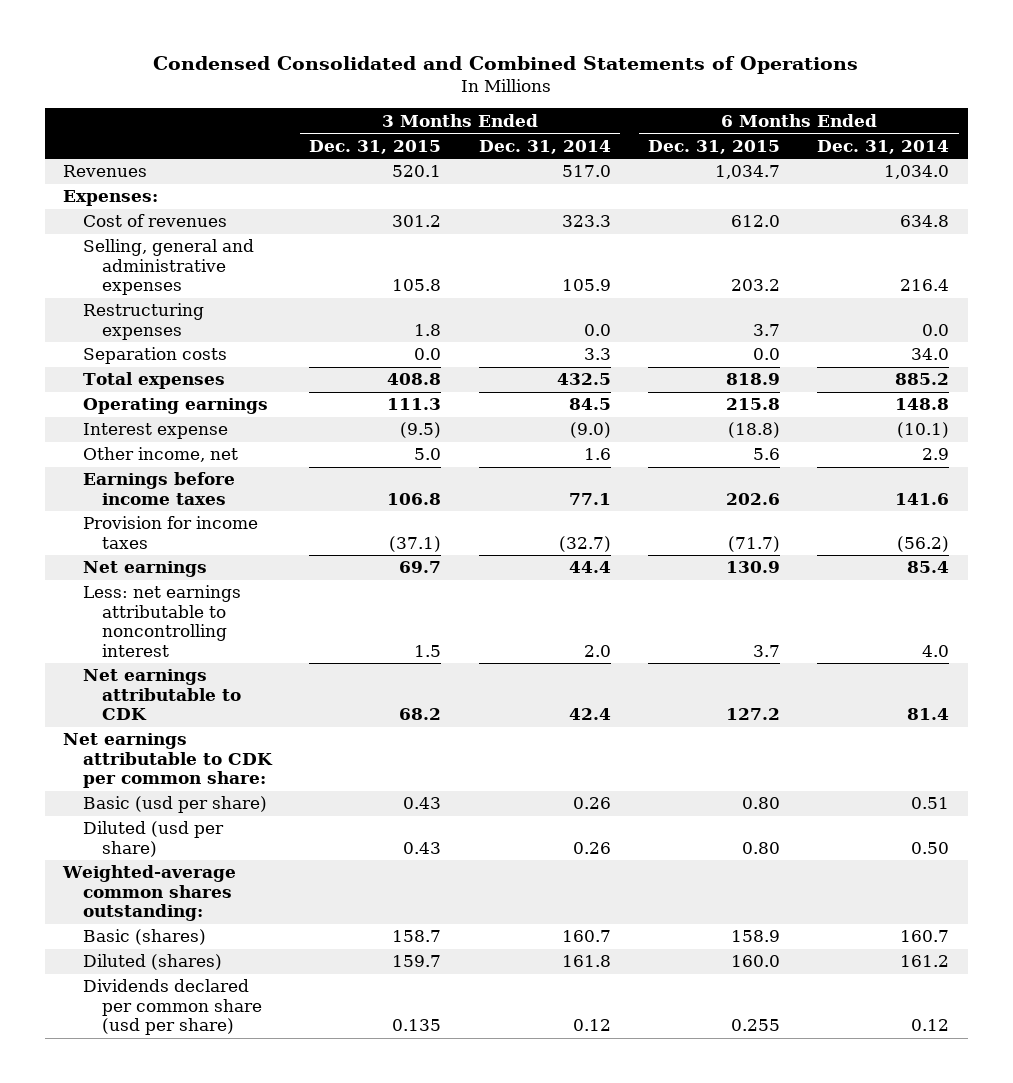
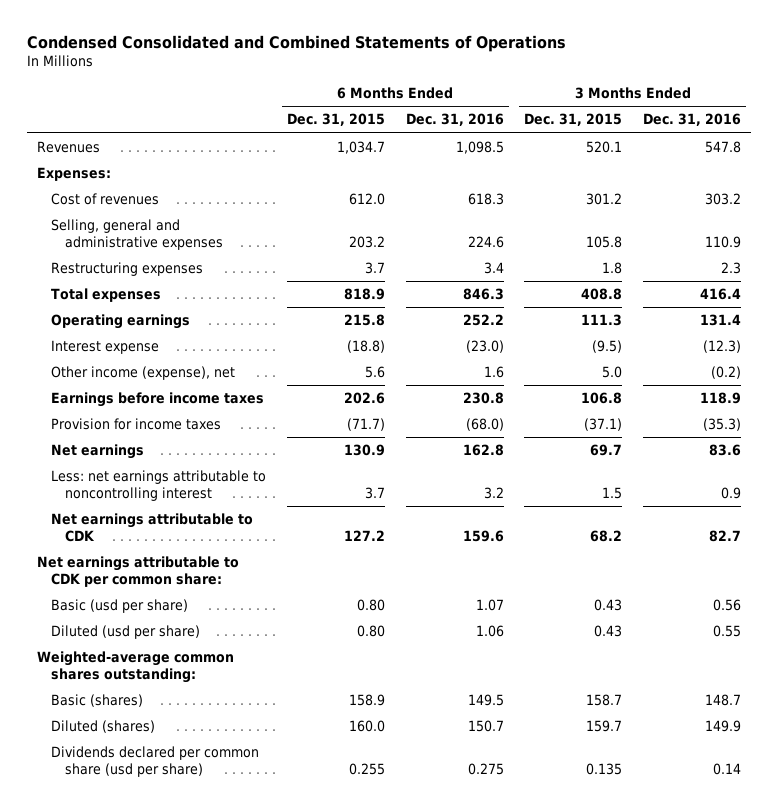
- | 3 Months Ended Dec. 31, 2015 | 3 Months Ended Dec. 31, 2014 | 6 Months Ended Dec. 31, 2015 | 6 Months Ended Dec. 31, 2014
+ | 6 Months Ended Dec. 31, 2015 | 6 Months Ended Dec. 31, 2016 | 3 Months Ended Dec. 31, 2015 | 3 Months Ended Dec. 31, 2016
- Separation costs | 0.0 | 3.3 | 0.0 | 34.0
- Other income, net | 5.0 | 1.6 | 5.6 | 2.9
+ Other income (expense), net | 5.6 | 1.6 | 5.0 | (0.2)

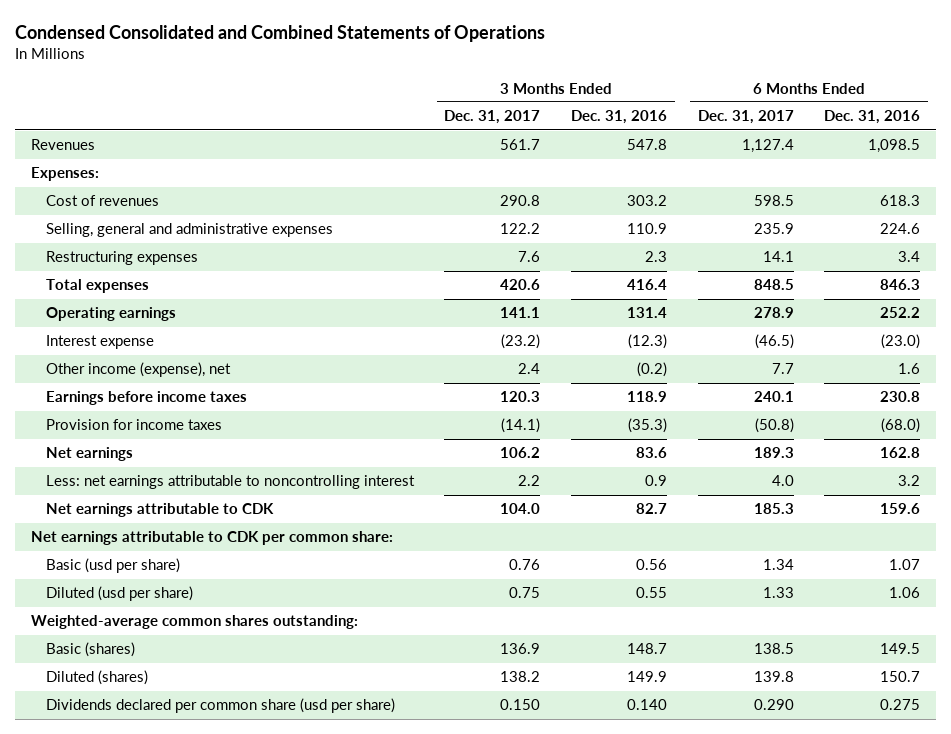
- | 6 Months Ended Dec. 31, 2015 | 6 Months Ended Dec. 31, 2016 | 3 Months Ended Dec. 31, 2015 | 3 Months Ended Dec. 31, 2016
+ | 3 Months Ended Dec. 31, 2017 | 3 Months Ended Dec. 31, 2016 | 6 Months Ended Dec. 31, 2017 | 6 Months Ended Dec. 31, 2016
- Dividends declared per common share (usd per share) | 0.255 | 0.275 | 0.135 | 0.14
+ Dividends declared per common share (usd per share) | 0.150 | 0.140 | 0.290 | 0.275

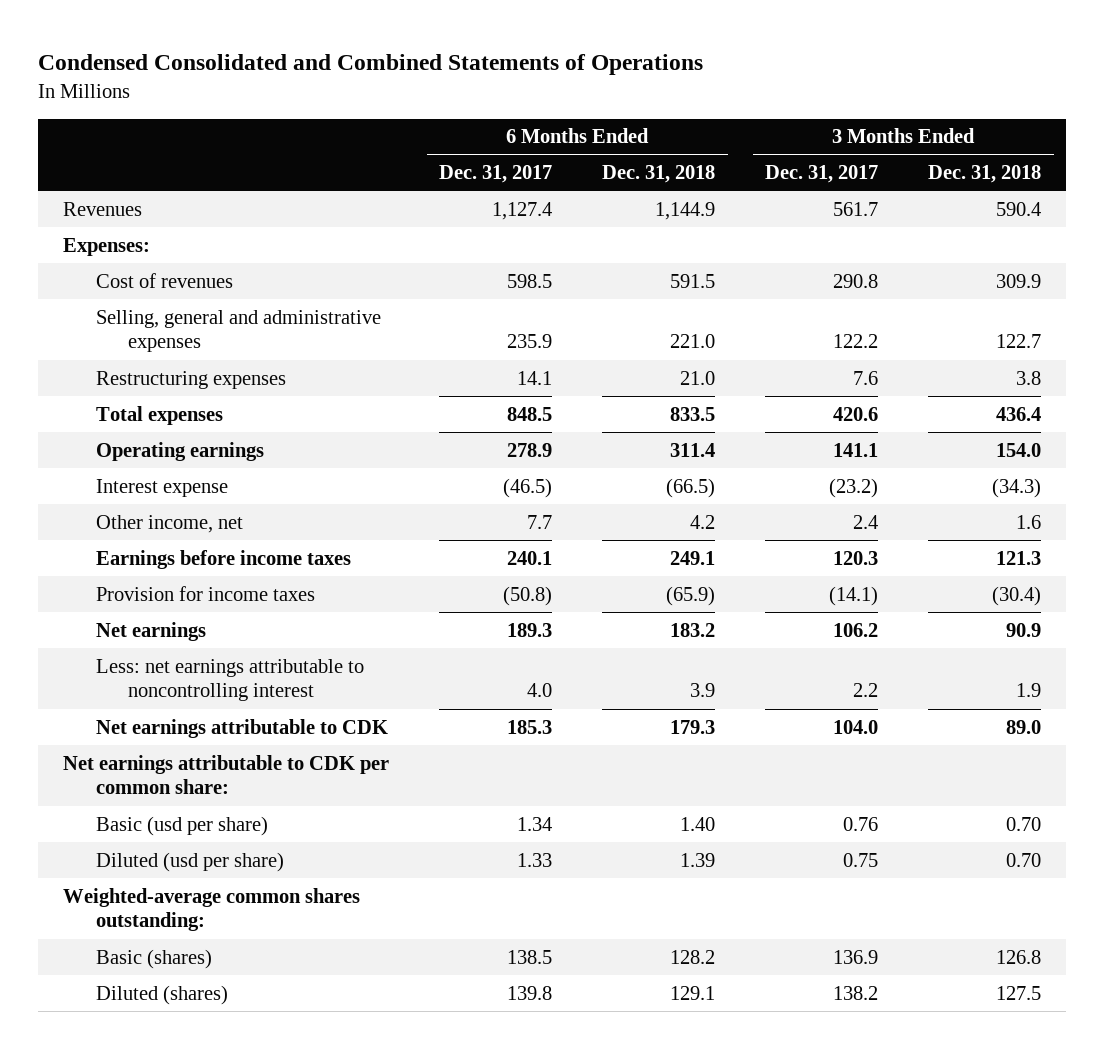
- | 3 Months Ended Dec. 31, 2017 | 3 Months Ended Dec. 31, 2016 | 6 Months Ended Dec. 31, 2017 | 6 Months Ended Dec. 31, 2016
+ | 6 Months Ended Dec. 31, 2017 | 6 Months Ended Dec. 31, 2018 | 3 Months Ended Dec. 31, 2017 | 3 Months Ended Dec. 31, 2018
- Other income (expense), net | 2.4 | (0.2) | 7.7 | 1.6
+ Other income, net | 7.7 | 4.2 | 2.4 | 1.6
- Dividends declared per common share (usd per share) | 0.150 | 0.140 | 0.290 | 0.275

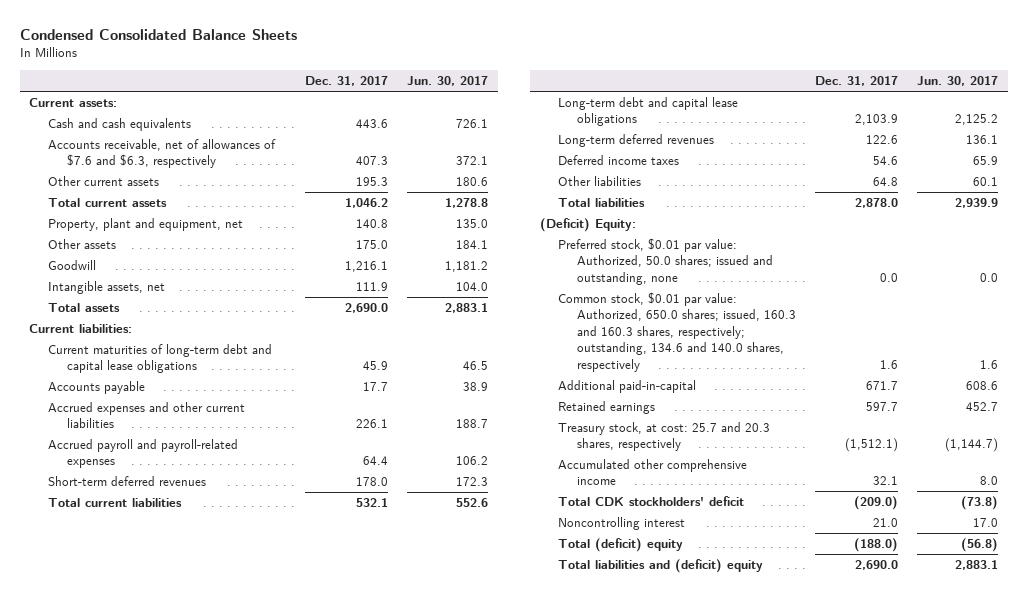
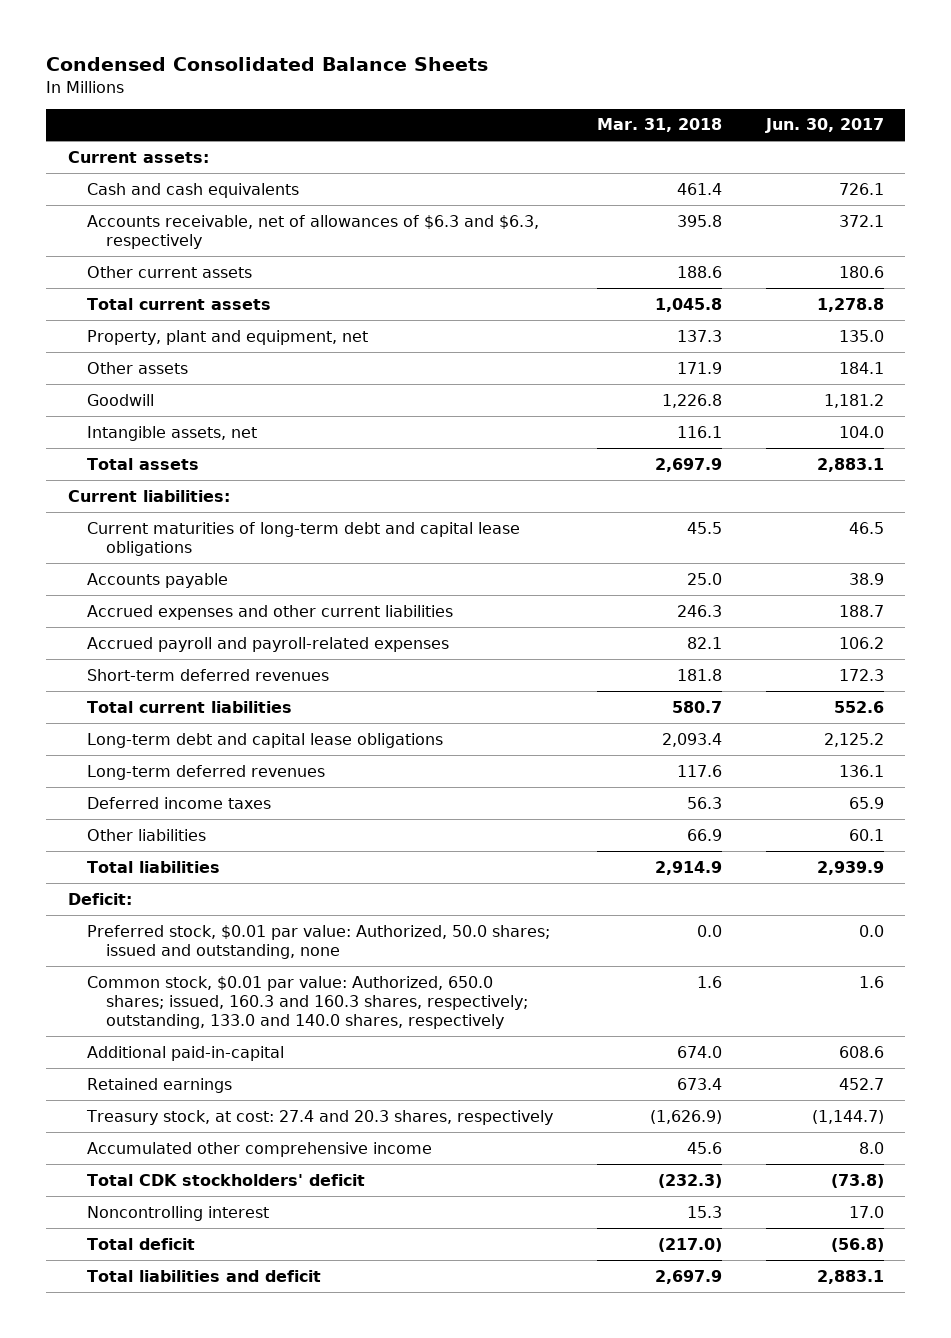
- | Dec. 31, 2017 | Jun. 30, 2017
+ | Mar. 31, 2018 | Jun. 30, 2017
- Accounts receivable, net of allowances of $7.6 and $6.3, respectively | 407.3 | 372.1
+ Accounts receivable, net of allowances of $6.3 and $6.3, respectively | 395.8 | 372.1
- (Deficit) Equity:
+ Deficit:
- Common stock, $0.01 par value: Authorized, 650.0 shares; issued, 160.3 and 160.3 shares, respectively; outstanding, 134.6 and 140.0 shares, respectively | 1.6 | 1.6
+ Common stock, $0.01 par value: Authorized, 650.0 shares; issued, 160.3 and 160.3 shares, respectively; outstanding, 133.0 and 140.0 shares, respectively | 1.6 | 1.6
- Treasury stock, at cost: 25.7 and 20.3 shares, respectively | (1,512.1) | (1,144.7)
+ Treasury stock, at cost: 27.4 and 20.3 shares, respectively | (1,626.9) | (1,144.7)
- Total (deficit) equity | (188.0) | (56.8)
- Total liabilities and (deficit) equity | 2,690.0 | 2,883.1
+ Total deficit | (217.0) | (56.8)
+ Total liabilities and deficit | 2,697.9 | 2,883.1

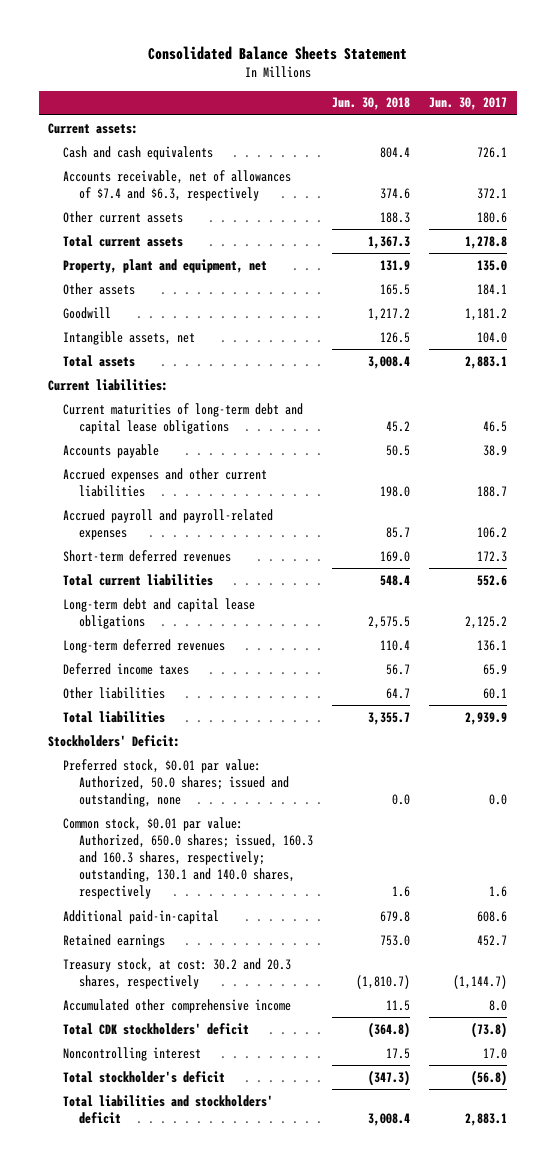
- Condensed Consolidated Balance Sheets
+ Consolidated Balance Sheets Statement
- | Mar. 31, 2018 | Jun. 30, 2017
+ | Jun. 30, 2018 | Jun. 30, 2017
- Accounts receivable, net of allowances of $6.3 and $6.3, respectively | 395.8 | 372.1
+ Accounts receivable, net of allowances of $7.4 and $6.3, respectively | 374.6 | 372.1
- Deficit:
+ Stockholders' Deficit:
- Common stock, $0.01 par value: Authorized, 650.0 shares; issued, 160.3 and 160.3 shares, respectively; outstanding, 133.0 and 140.0 shares, respectively | 1.6 | 1.6
+ Common stock, $0.01 par value: Authorized, 650.0 shares; issued, 160.3 and 160.3 shares, respectively; outstanding, 130.1 and 140.0 shares, respectively | 1.6 | 1.6
- Treasury stock, at cost: 27.4 and 20.3 shares, respectively | (1,626.9) | (1,144.7)
+ Treasury stock, at cost: 30.2 and 20.3 shares, respectively | (1,810.7) | (1,144.7)
- Total deficit | (217.0) | (56.8)
- Total liabilities and deficit | 2,697.9 | 2,883.1
+ Total stockholder's deficit | (347.3) | (56.8)
+ Total liabilities and stockholders' deficit | 3,008.4 | 2,883.1

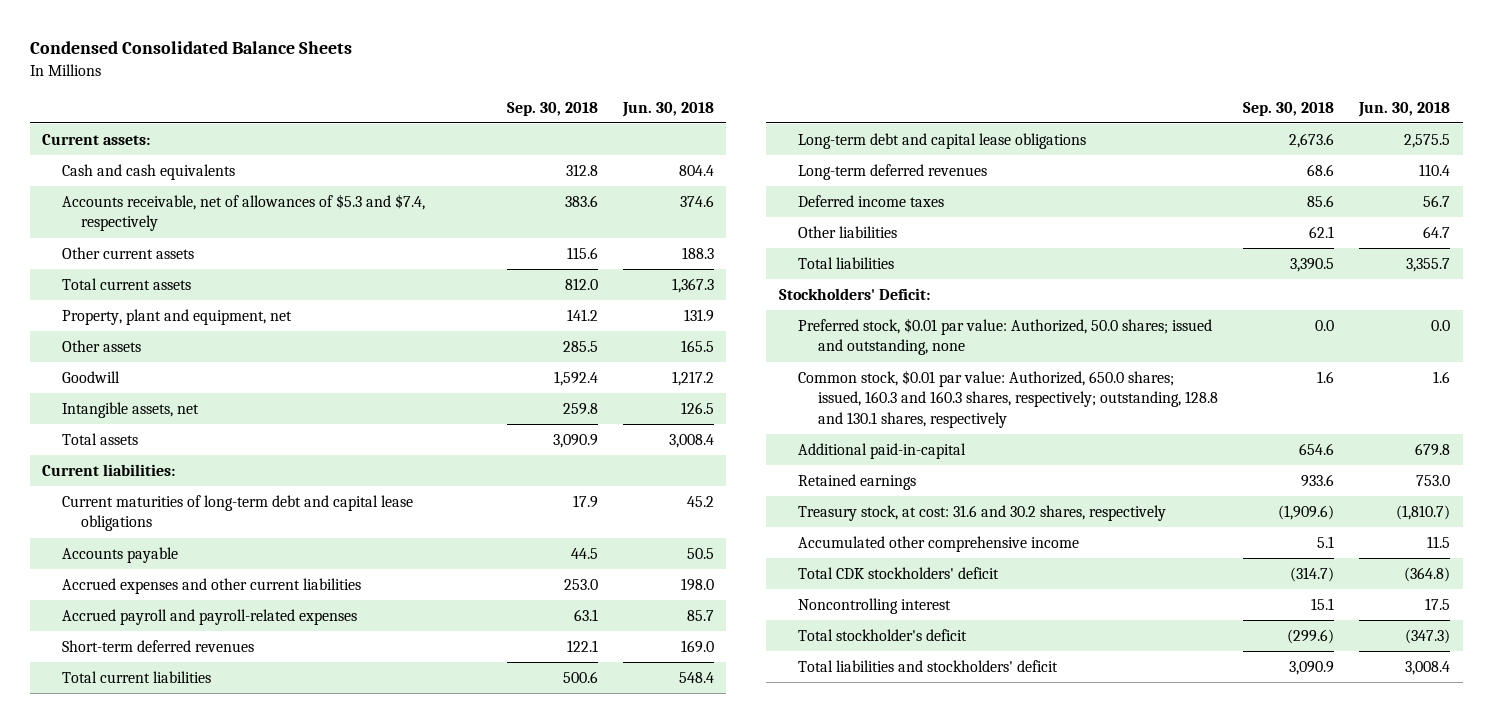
- Consolidated Balance Sheets Statement
+ Condensed Consolidated Balance Sheets
- | Jun. 30, 2018 | Jun. 30, 2017
+ | Sep. 30, 2018 | Jun. 30, 2018
- Accounts receivable, net of allowances of $7.4 and $6.3, respectively | 374.6 | 372.1
+ Accounts receivable, net of allowances of $5.3 and $7.4, respectively | 383.6 | 374.6
- Common stock, $0.01 par value: Authorized, 650.0 shares; issued, 160.3 and 160.3 shares, respectively; outstanding, 130.1 and 140.0 shares, respectively | 1.6 | 1.6
+ Common stock, $0.01 par value: Authorized, 650.0 shares; issued, 160.3 and 160.3 shares, respectively; outstanding, 128.8 and 130.1 shares, respectively | 1.6 | 1.6
- Treasury stock, at cost: 30.2 and 20.3 shares, respectively | (1,810.7) | (1,144.7)
+ Treasury stock, at cost: 31.6 and 30.2 shares, respectively | (1,909.6) | (1,810.7)

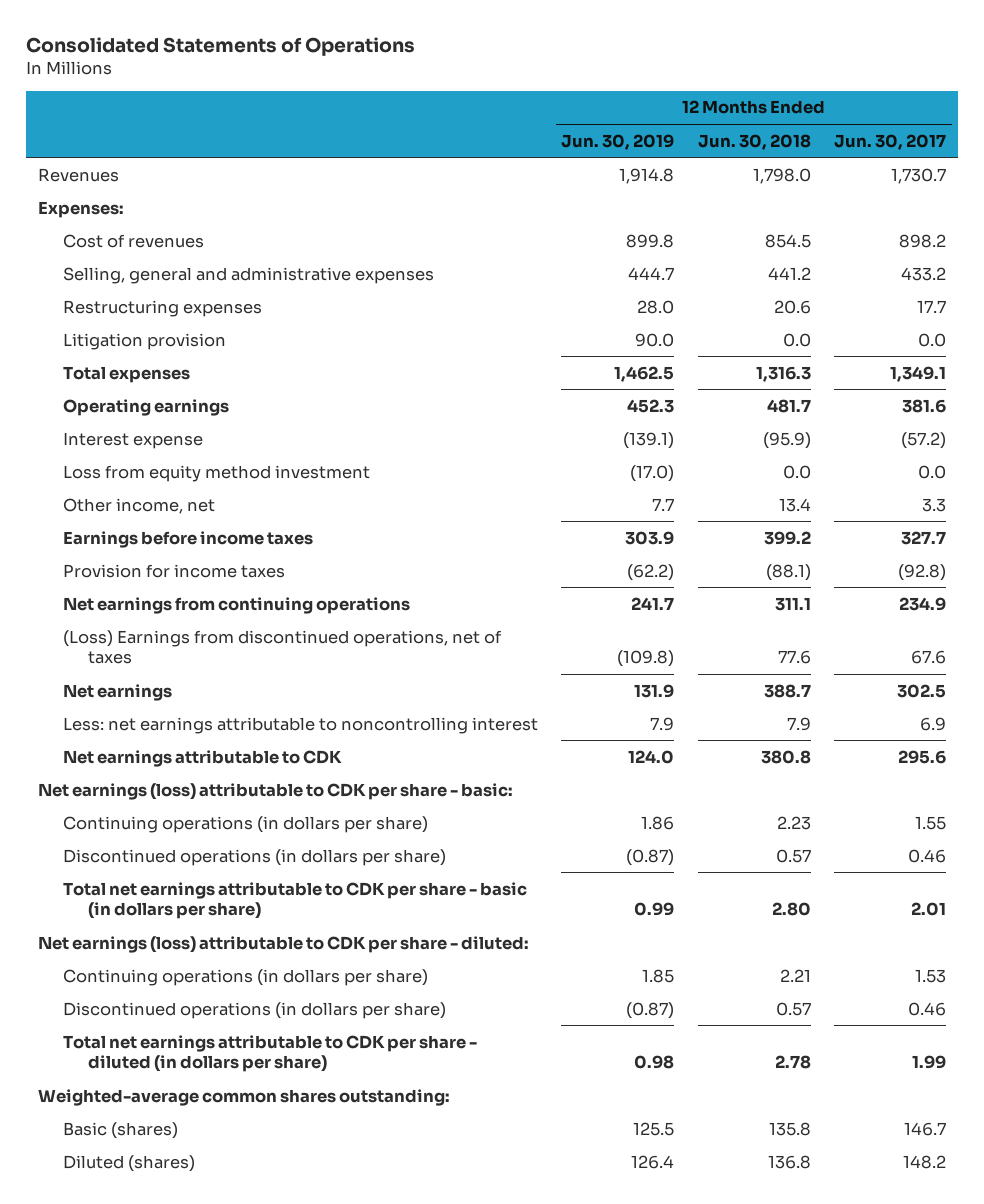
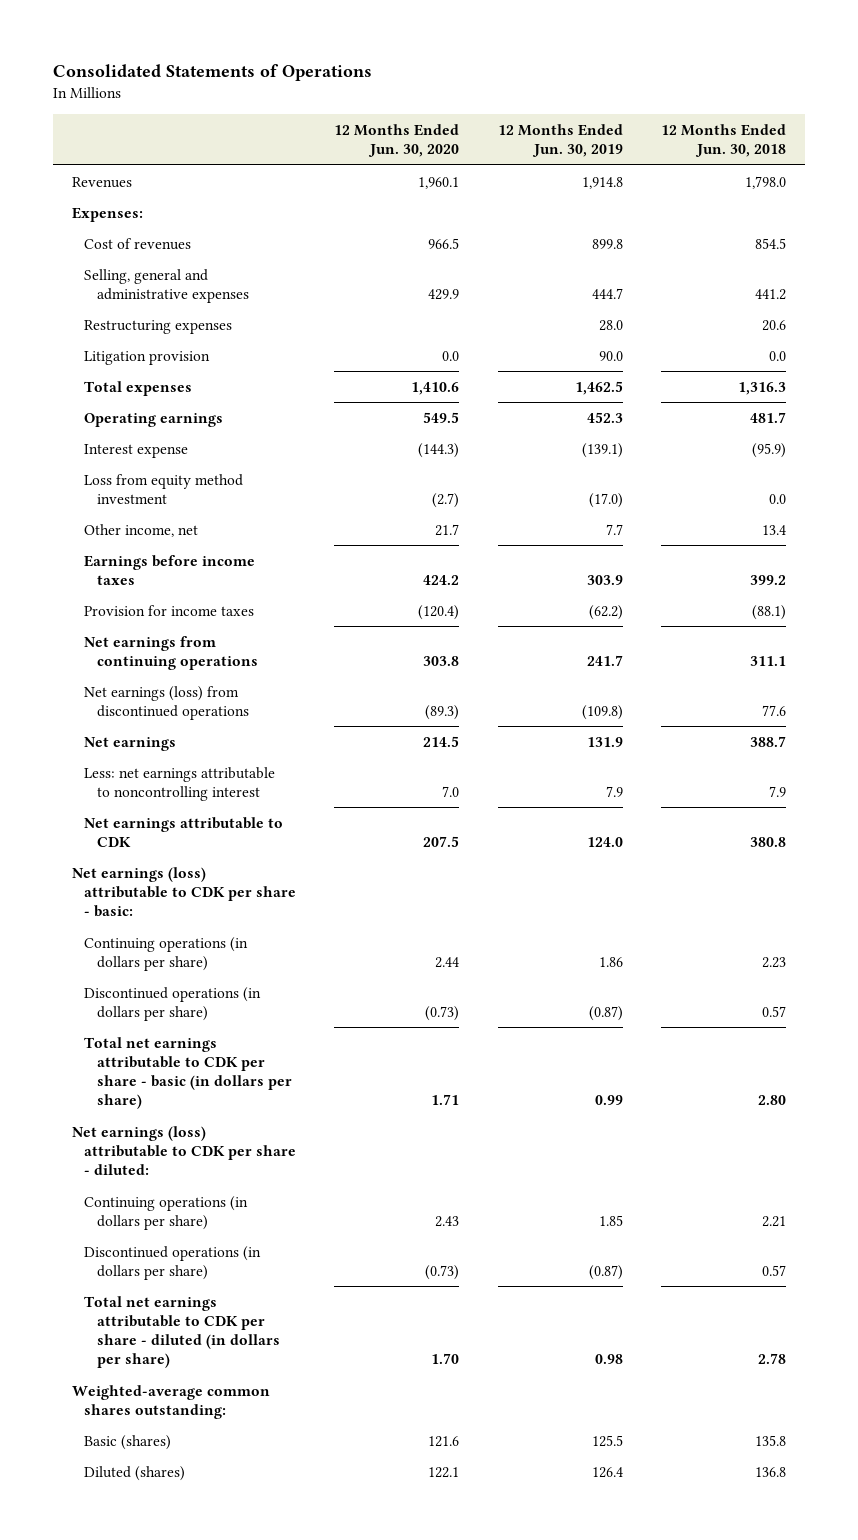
- | 12 Months Ended Jun. 30, 2019 | 12 Months Ended Jun. 30, 2018 | 12 Months Ended Jun. 30, 2017
+ | 12 Months Ended Jun. 30, 2020 | 12 Months Ended Jun. 30, 2019 | 12 Months Ended Jun. 30, 2018
- (Loss) Earnings from discontinued operations, net of taxes | (109.8) | 77.6 | 67.6
+ Net earnings (loss) from discontinued operations | (89.3) | (109.8) | 77.6

